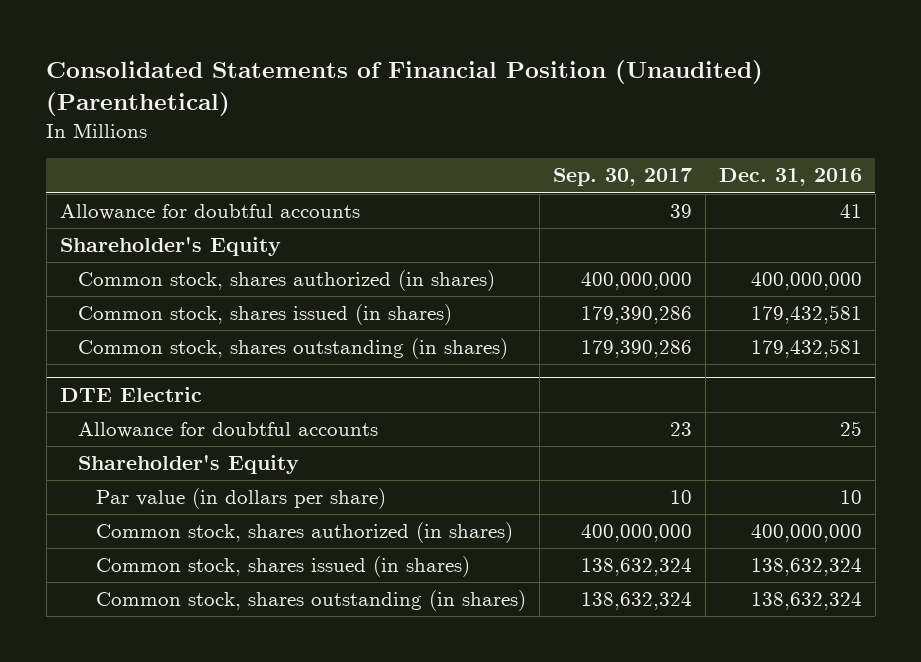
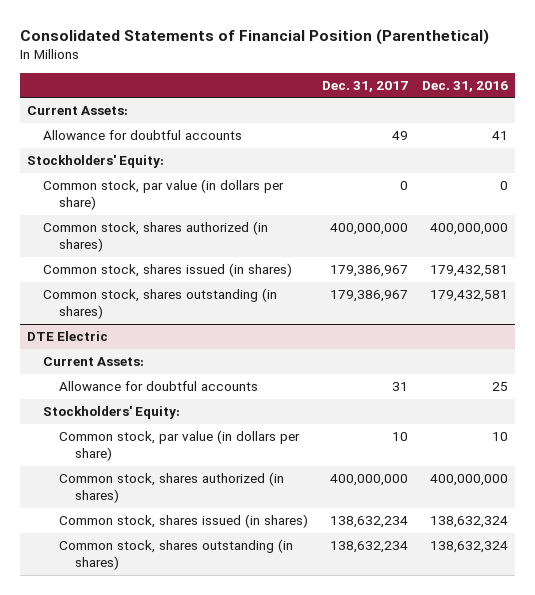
- Consolidated Statements of Financial Position (Unaudited) (Parenthetical)
+ Consolidated Statements of Financial Position (Parenthetical)
- | Sep. 30, 2017 | Dec. 31, 2016
+ | Dec. 31, 2017 | Dec. 31, 2016
+ Current Assets:
- Shareholder's Equity
+ Stockholders' Equity:
+ Common stock, par value (in dollars per share) | 0 | 0
@ DTE Electric
+ Current Assets:
- Shareholder's Equity
- Par value (in dollars per share) | 10 | 10
+ Stockholders' Equity:
+ Common stock, par value (in dollars per share) | 10 | 10

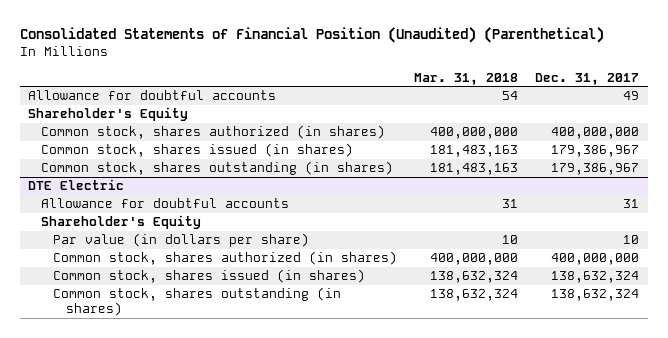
- Consolidated Statements of Financial Position (Parenthetical)
+ Consolidated Statements of Financial Position (Unaudited) (Parenthetical)
- | Dec. 31, 2017 | Dec. 31, 2016
+ | Mar. 31, 2018 | Dec. 31, 2017
- Current Assets:
- Stockholders' Equity:
- Common stock, par value (in dollars per share) | 0 | 0
+ Shareholder's Equity
@ DTE Electric
- Current Assets:
- Stockholders' Equity:
- Common stock, par value (in dollars per share) | 10 | 10
+ Shareholder's Equity
+ Par value (in dollars per share) | 10 | 10
- Common stock, shares issued (in shares) | 138,632,234 | 138,632,324
- Common stock, shares outstanding (in shares) | 138,632,234 | 138,632,324
+ Common stock, shares issued (in shares) | 138,632,324 | 138,632,324
+ Common stock, shares outstanding (in shares) | 138,632,324 | 138,632,324

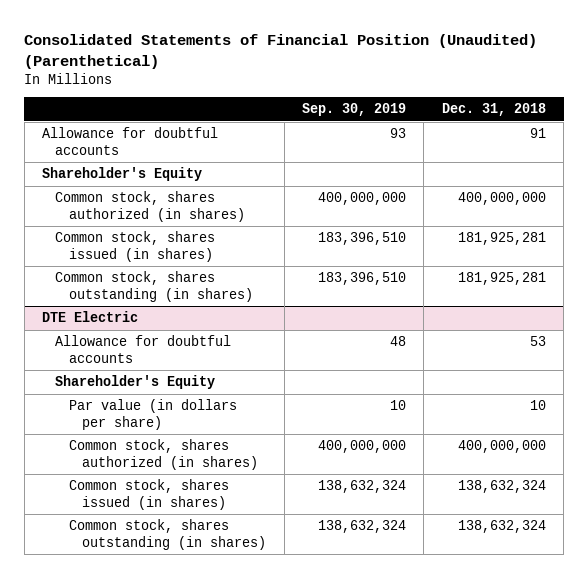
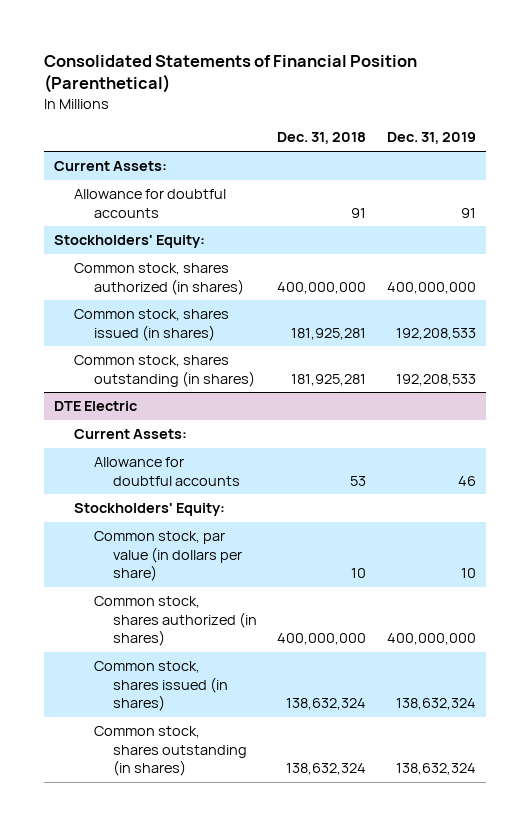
- Consolidated Statements of Financial Position (Unaudited) (Parenthetical)
+ Consolidated Statements of Financial Position (Parenthetical)
- | Sep. 30, 2019 | Dec. 31, 2018
+ | Dec. 31, 2018 | Dec. 31, 2019
+ Current Assets:
- Shareholder's Equity
+ Stockholders' Equity:
@ DTE Electric
+ Current Assets:
- Shareholder's Equity
- Par value (in dollars per share) | 10 | 10
+ Stockholders' Equity:
+ Common stock, par value (in dollars per share) | 10 | 10

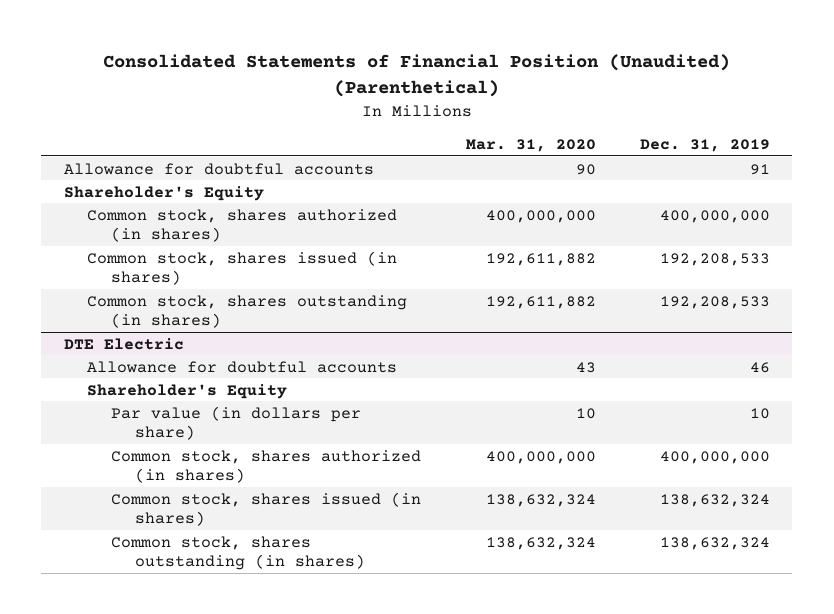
- Consolidated Statements of Financial Position (Parenthetical)
+ Consolidated Statements of Financial Position (Unaudited) (Parenthetical)
- | Dec. 31, 2018 | Dec. 31, 2019
+ | Mar. 31, 2020 | Dec. 31, 2019
- Current Assets:
- Stockholders' Equity:
+ Shareholder's Equity
@ DTE Electric
- Current Assets:
- Stockholders' Equity:
- Common stock, par value (in dollars per share) | 10 | 10
+ Shareholder's Equity
+ Par value (in dollars per share) | 10 | 10

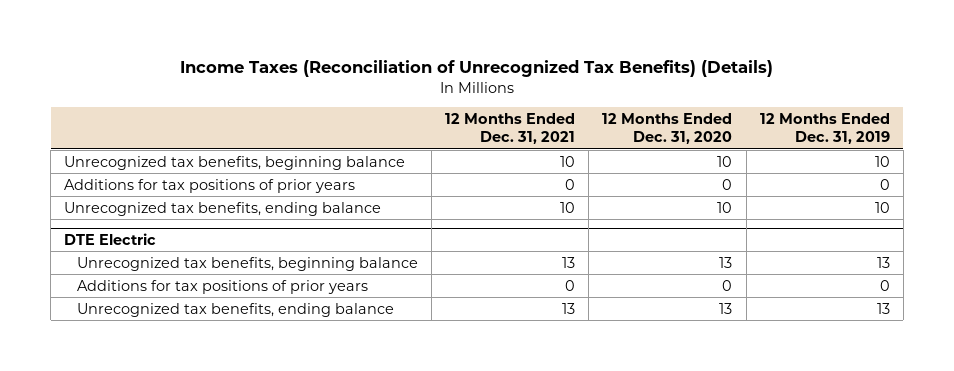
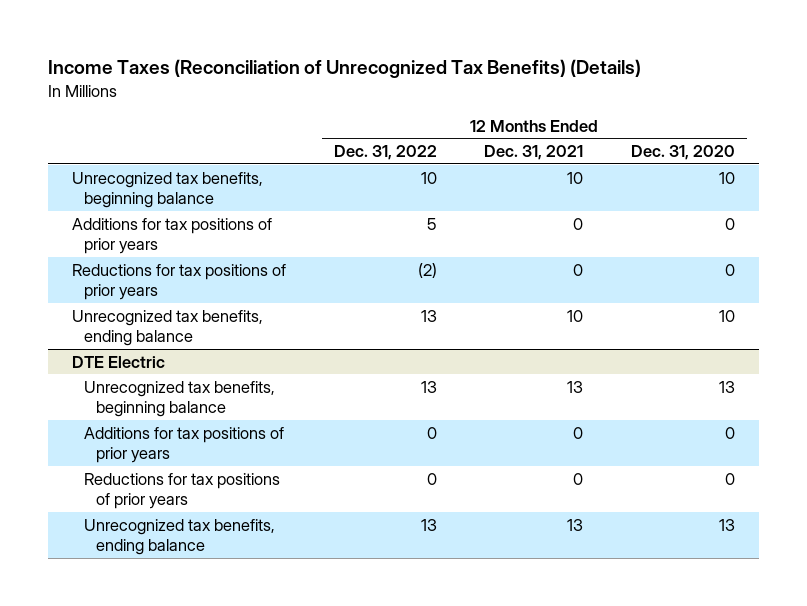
- | 12 Months Ended Dec. 31, 2021 | 12 Months Ended Dec. 31, 2020 | 12 Months Ended Dec. 31, 2019
+ | 12 Months Ended Dec. 31, 2022 | 12 Months Ended Dec. 31, 2021 | 12 Months Ended Dec. 31, 2020
+ Reductions for tax positions of prior years | (2) | 0 | 0
@ DTE Electric
+ Reductions for tax positions of prior years | 0 | 0 | 0

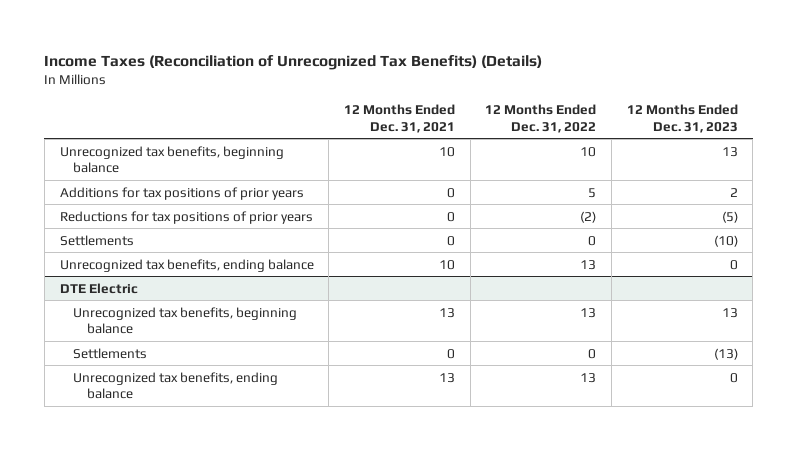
- | 12 Months Ended Dec. 31, 2022 | 12 Months Ended Dec. 31, 2021 | 12 Months Ended Dec. 31, 2020
+ | 12 Months Ended Dec. 31, 2021 | 12 Months Ended Dec. 31, 2022 | 12 Months Ended Dec. 31, 2023
+ Settlements | 0 | 0 | (10)
@ DTE Electric
- Additions for tax positions of prior years | 0 | 0 | 0
- Reductions for tax positions of prior years | 0 | 0 | 0
+ Settlements | 0 | 0 | (13)

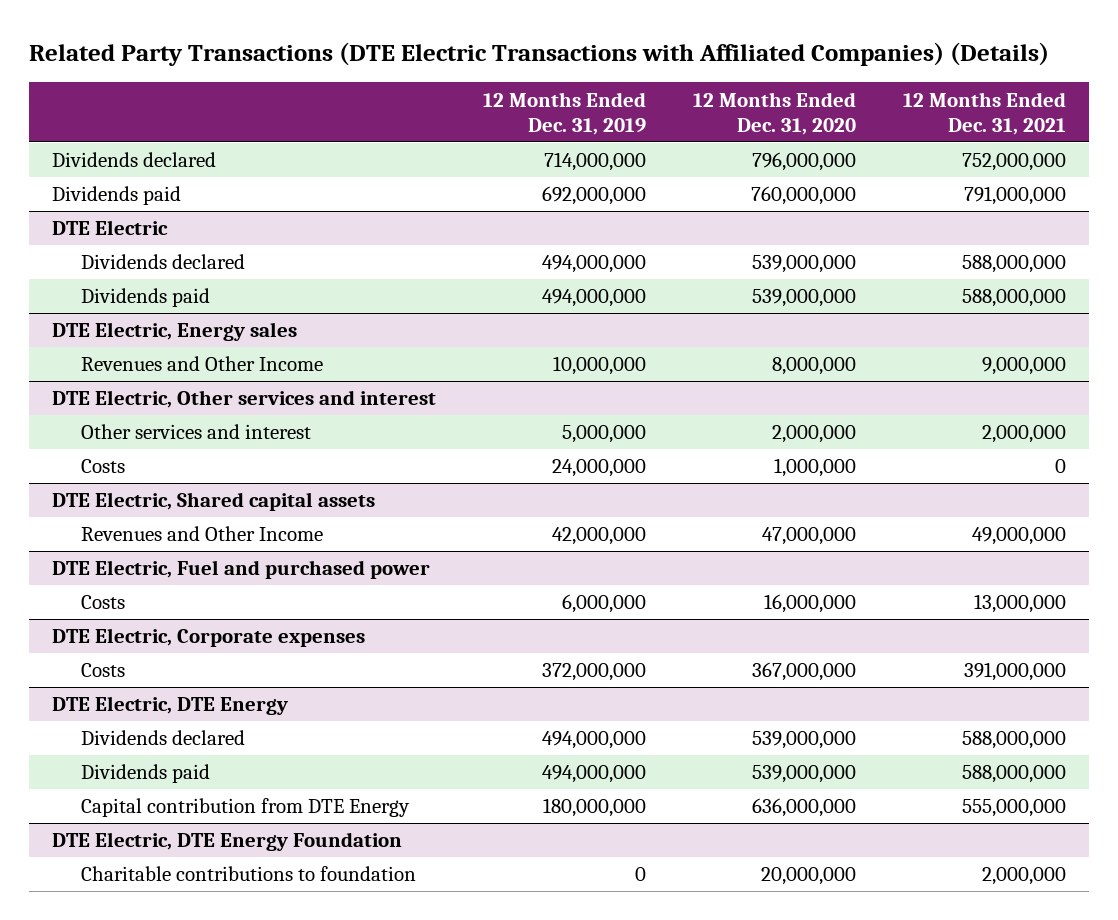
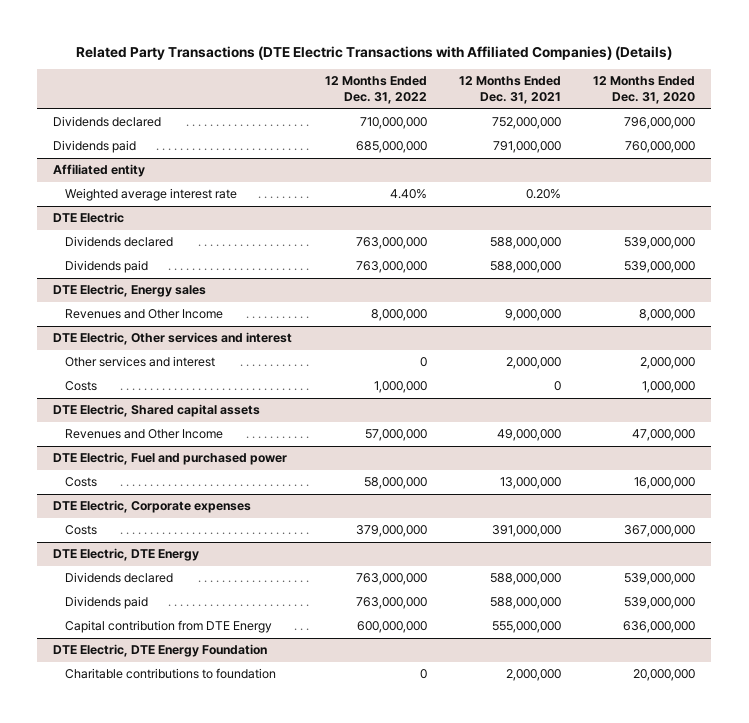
- | 12 Months Ended Dec. 31, 2019 | 12 Months Ended Dec. 31, 2020 | 12 Months Ended Dec. 31, 2021
+ | 12 Months Ended Dec. 31, 2022 | 12 Months Ended Dec. 31, 2021 | 12 Months Ended Dec. 31, 2020
+ Affiliated entity
+ Weighted average interest rate | 4.40% | 0.20% |

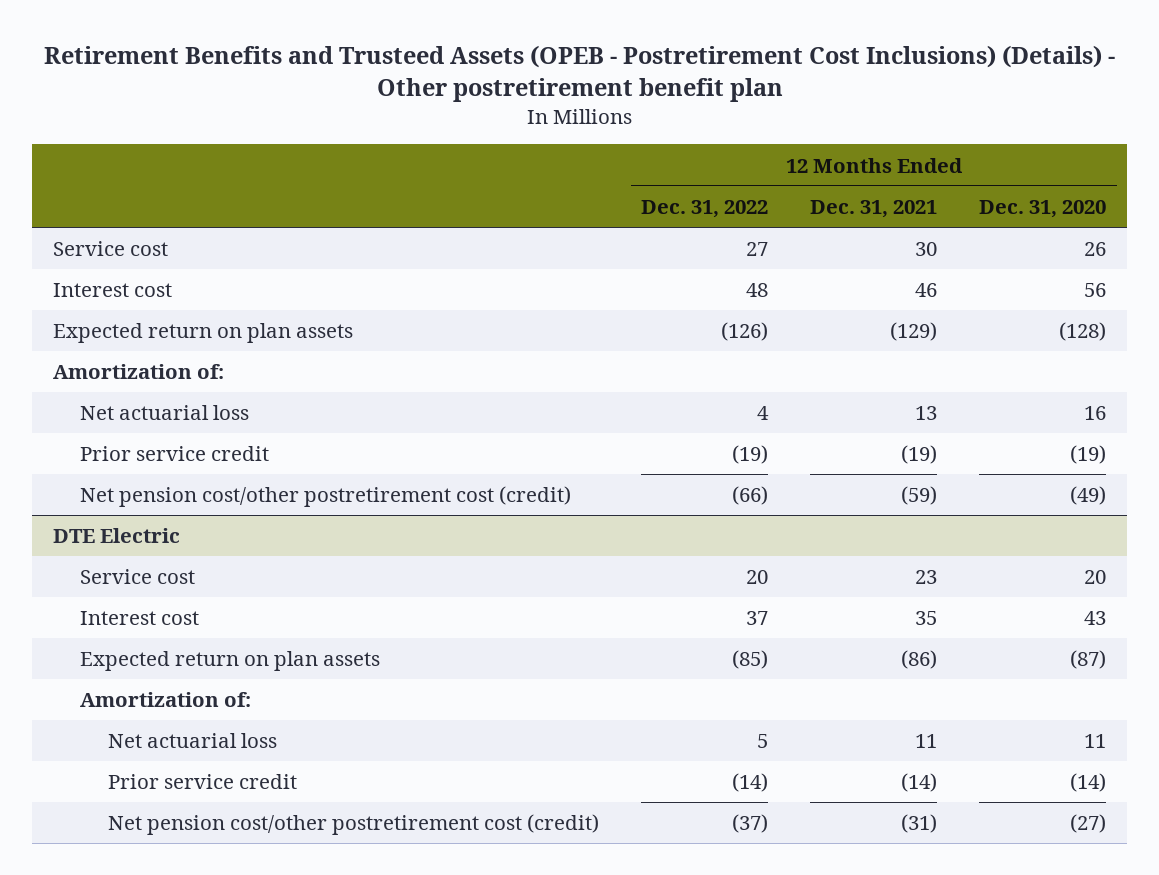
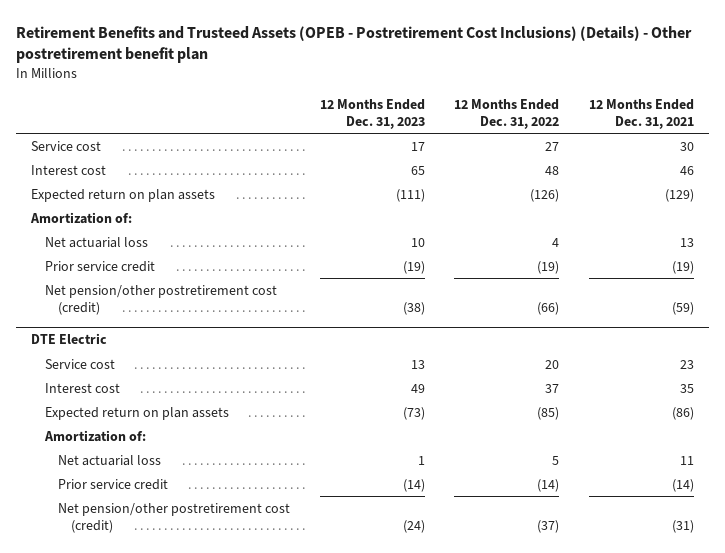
- | 12 Months Ended Dec. 31, 2022 | 12 Months Ended Dec. 31, 2021 | 12 Months Ended Dec. 31, 2020
+ | 12 Months Ended Dec. 31, 2023 | 12 Months Ended Dec. 31, 2022 | 12 Months Ended Dec. 31, 2021
- Net pension cost/other postretirement cost (credit) | (66) | (59) | (49)
+ Net pension/other postretirement cost (credit) | (38) | (66) | (59)
@ DTE Electric
- Net pension cost/other postretirement cost (credit) | (37) | (31) | (27)
+ Net pension/other postretirement cost (credit) | (24) | (37) | (31)

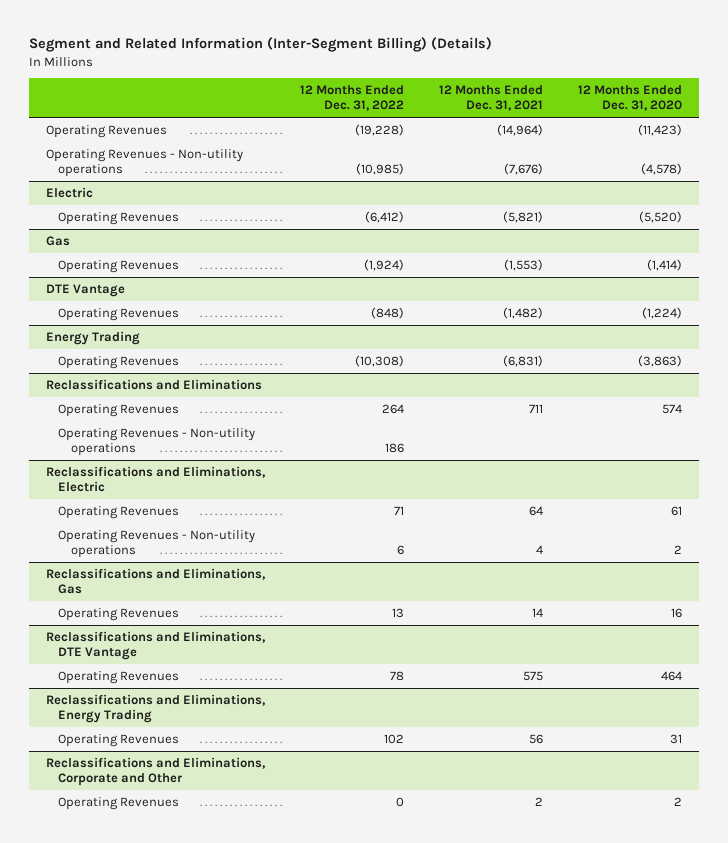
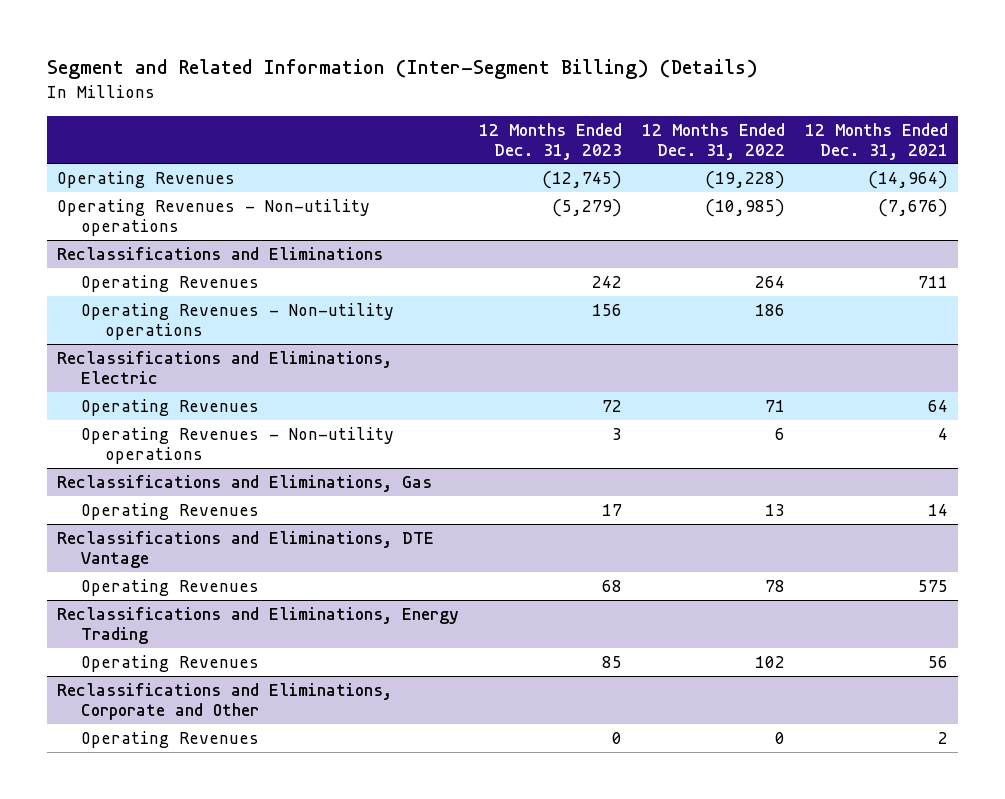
- | 12 Months Ended Dec. 31, 2022 | 12 Months Ended Dec. 31, 2021 | 12 Months Ended Dec. 31, 2020
+ | 12 Months Ended Dec. 31, 2023 | 12 Months Ended Dec. 31, 2022 | 12 Months Ended Dec. 31, 2021
- Electric
- Operating Revenues | (6,412) | (5,821) | (5,520)
- Gas
- Operating Revenues | (1,924) | (1,553) | (1,414)
- DTE Vantage
- Operating Revenues | (848) | (1,482) | (1,224)
- Energy Trading
- Operating Revenues | (10,308) | (6,831) | (3,863)

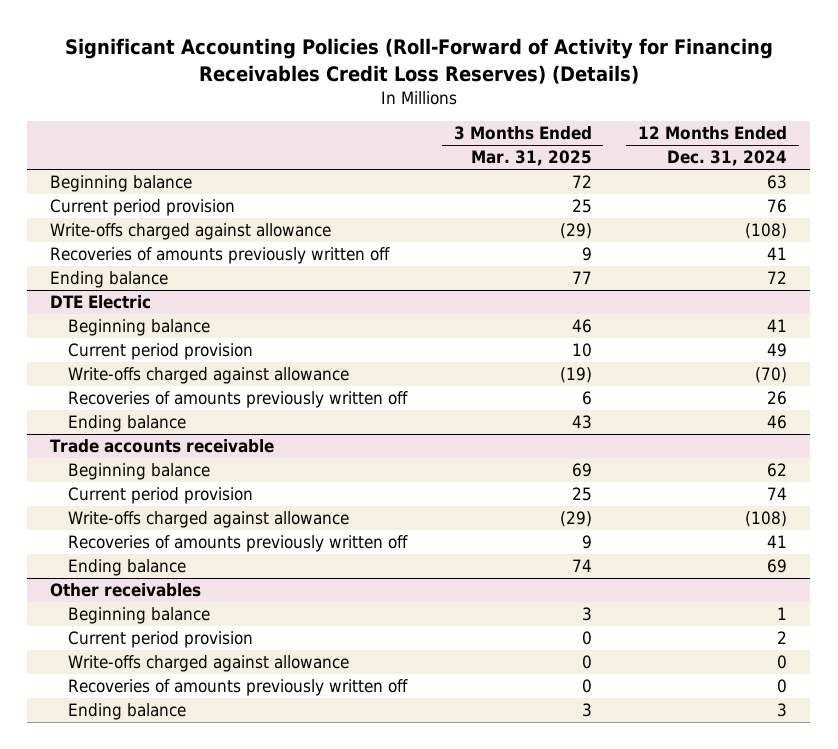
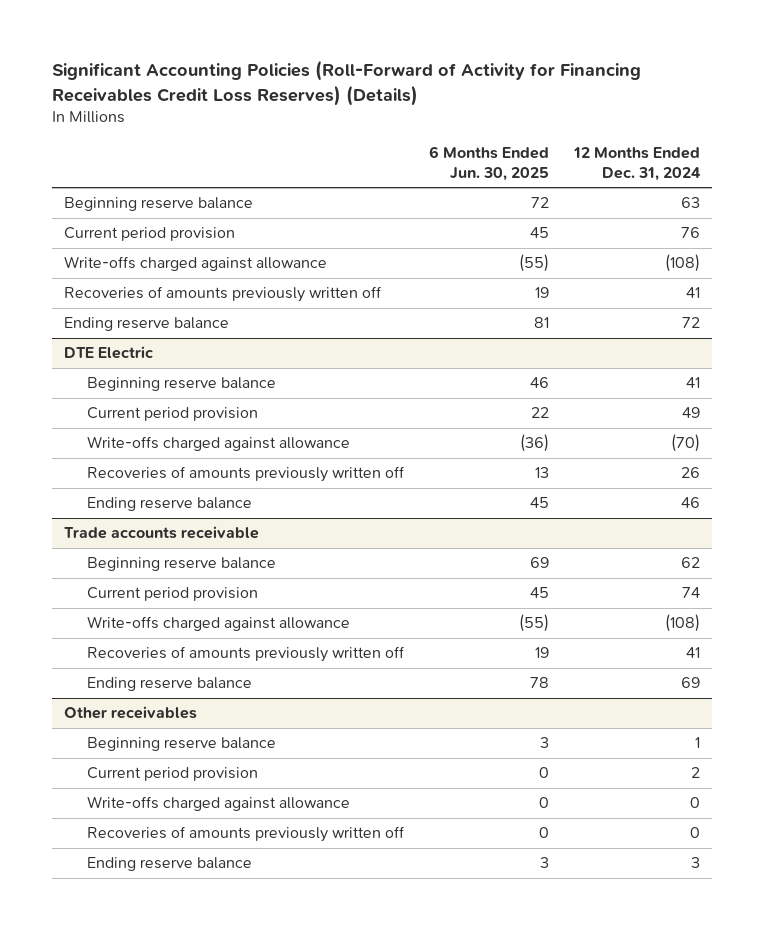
- | 3 Months Ended Mar. 31, 2025 | 12 Months Ended Dec. 31, 2024
+ | 6 Months Ended Jun. 30, 2025 | 12 Months Ended Dec. 31, 2024
- Beginning balance | 72 | 63
+ Beginning reserve balance | 72 | 63
- Ending balance | 77 | 72
+ Ending reserve balance | 81 | 72
@ DTE Electric
- Beginning balance | 46 | 41
+ Beginning reserve balance | 46 | 41
- Ending balance | 43 | 46
+ Ending reserve balance | 45 | 46
@ Trade accounts receivable
- Beginning balance | 69 | 62
+ Beginning reserve balance | 69 | 62
- Ending balance | 74 | 69
+ Ending reserve balance | 78 | 69
@ Other receivables
- Beginning balance | 3 | 1
+ Beginning reserve balance | 3 | 1
- Ending balance | 3 | 3
+ Ending reserve balance | 3 | 3

